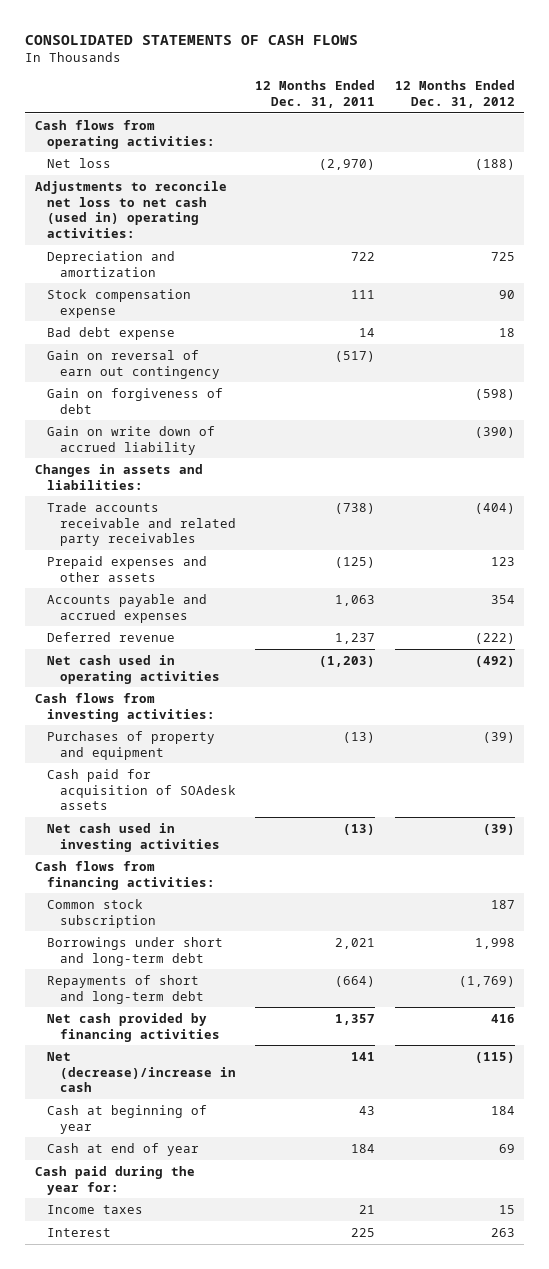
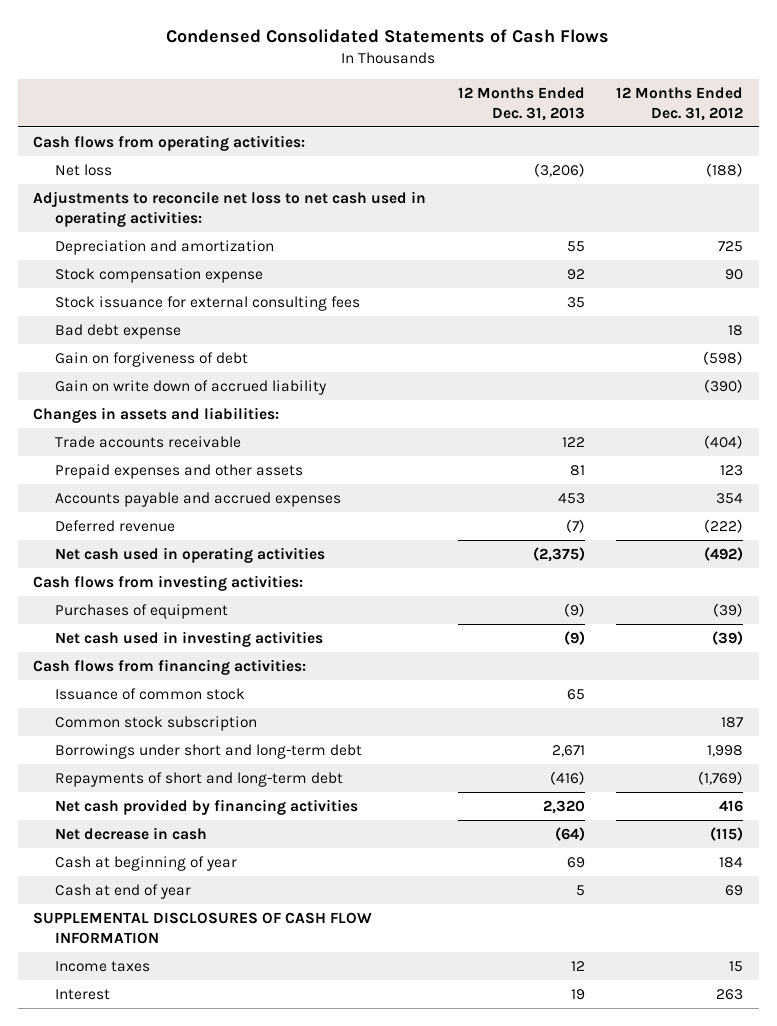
- CONSOLIDATED STATEMENTS OF CASH FLOWS
+ Condensed Consolidated Statements of Cash Flows
- | 12 Months Ended Dec. 31, 2011 | 12 Months Ended Dec. 31, 2012
+ | 12 Months Ended Dec. 31, 2013 | 12 Months Ended Dec. 31, 2012
- Adjustments to reconcile net loss to net cash (used in) operating activities:
+ Adjustments to reconcile net loss to net cash used in operating activities:
+ Stock issuance for external consulting fees | 35 |
- Gain on reversal of earn out contingency | (517) |
- Trade accounts receivable and related party receivables | (738) | (404)
+ Trade accounts receivable | 122 | (404)
- Purchases of property and equipment | (13) | (39)
- Cash paid for acquisition of SOAdesk assets
+ Purchases of equipment | (9) | (39)
+ Issuance of common stock | 65 |
- Net (decrease)/increase in cash | 141 | (115)
+ Net decrease in cash | (64) | (115)
- Cash paid during the year for:
+ SUPPLEMENTAL DISCLOSURES OF CASH FLOW INFORMATION

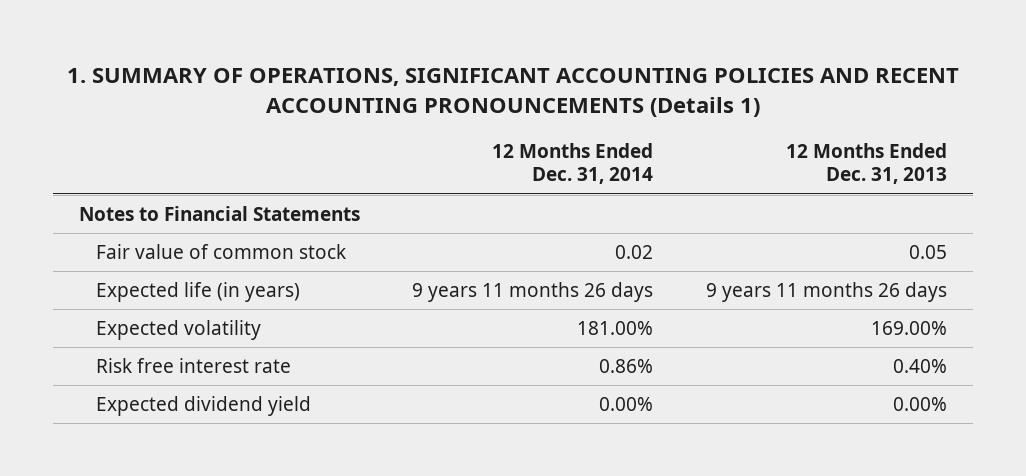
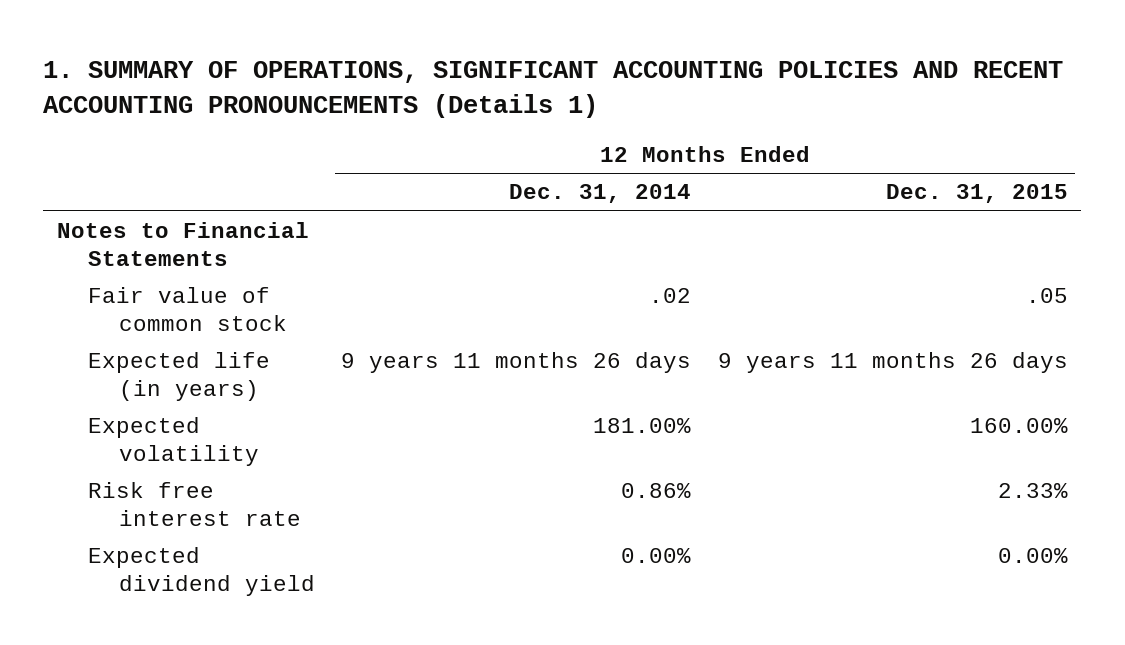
- | 12 Months Ended Dec. 31, 2014 | 12 Months Ended Dec. 31, 2013
+ | 12 Months Ended Dec. 31, 2014 | 12 Months Ended Dec. 31, 2015
- Fair value of common stock | 0.02 | 0.05
+ Fair value of common stock | .02 | .05

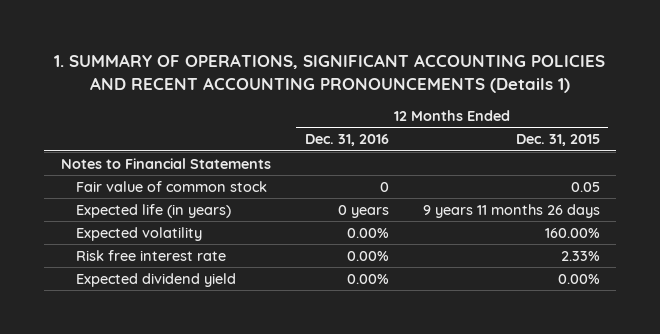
- | 12 Months Ended Dec. 31, 2014 | 12 Months Ended Dec. 31, 2015
+ | 12 Months Ended Dec. 31, 2016 | 12 Months Ended Dec. 31, 2015
- Fair value of common stock | .02 | .05
+ Fair value of common stock | 0 | 0.05

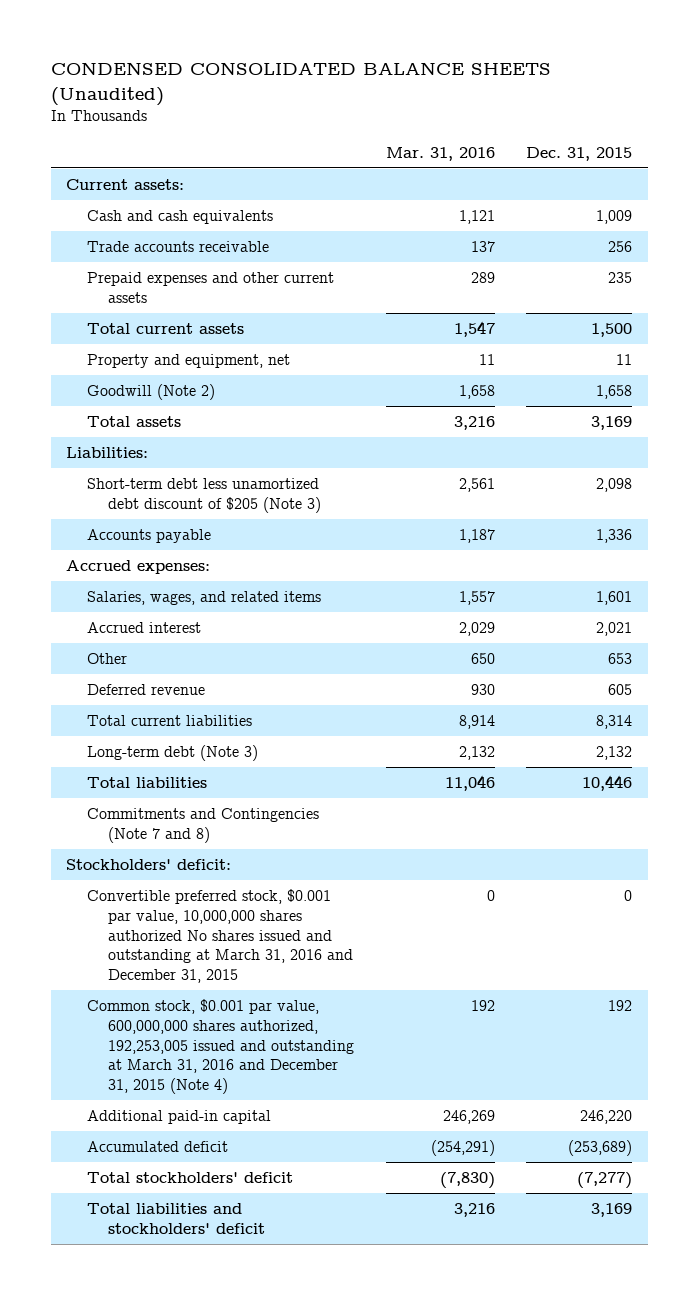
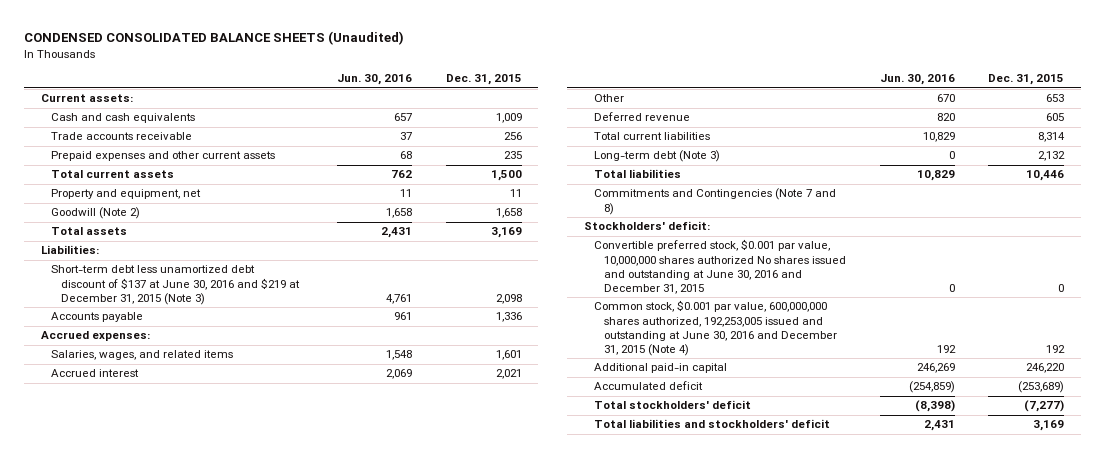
- | Mar. 31, 2016 | Dec. 31, 2015
+ | Jun. 30, 2016 | Dec. 31, 2015
- Short-term debt less unamortized debt discount of $205 (Note 3) | 2,561 | 2,098
+ Short-term debt less unamortized debt discount of $137 at June 30, 2016 and $219 at December 31, 2015 (Note 3) | 4,761 | 2,098
- Convertible preferred stock, $0.001 par value, 10,000,000 shares authorized No shares issued and outstanding at March 31, 2016 and December 31, 2015 | 0 | 0
- Common stock, $0.001 par value, 600,000,000 shares authorized, 192,253,005 issued and outstanding at March 31, 2016 and December 31, 2015 (Note 4) | 192 | 192
+ Convertible preferred stock, $0.001 par value, 10,000,000 shares authorized No shares issued and outstanding at June 30, 2016 and December 31, 2015 | 0 | 0
+ Common stock, $0.001 par value, 600,000,000 shares authorized, 192,253,005 issued and outstanding at June 30, 2016 and December 31, 2015 (Note 4) | 192 | 192

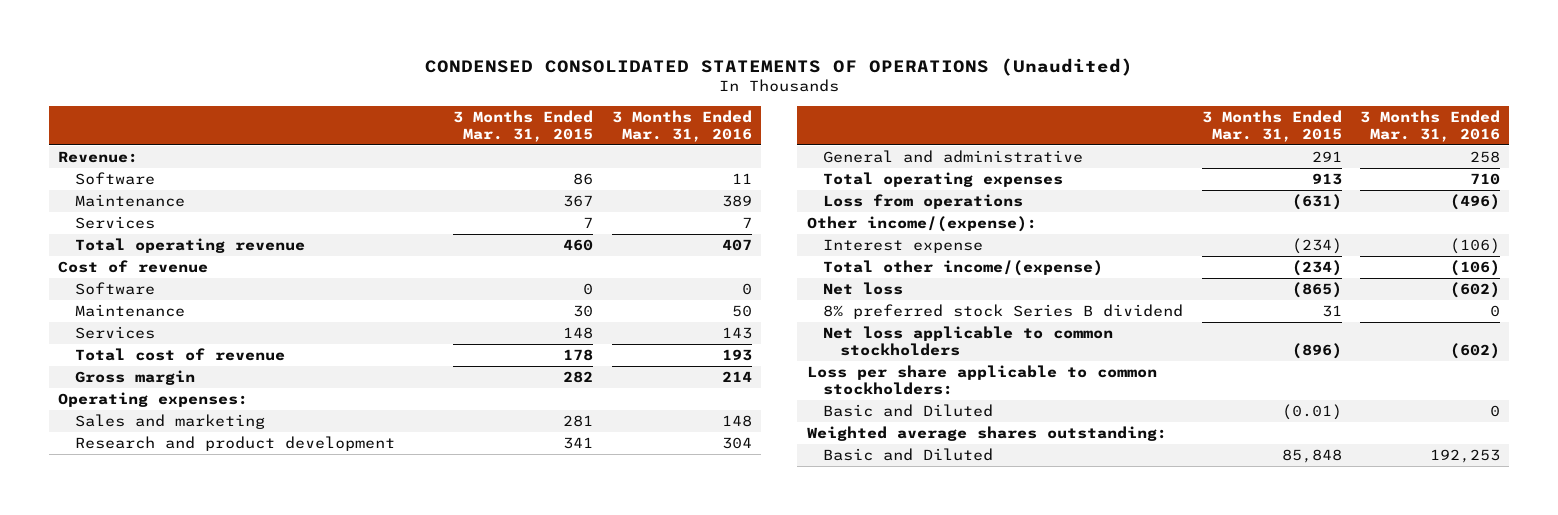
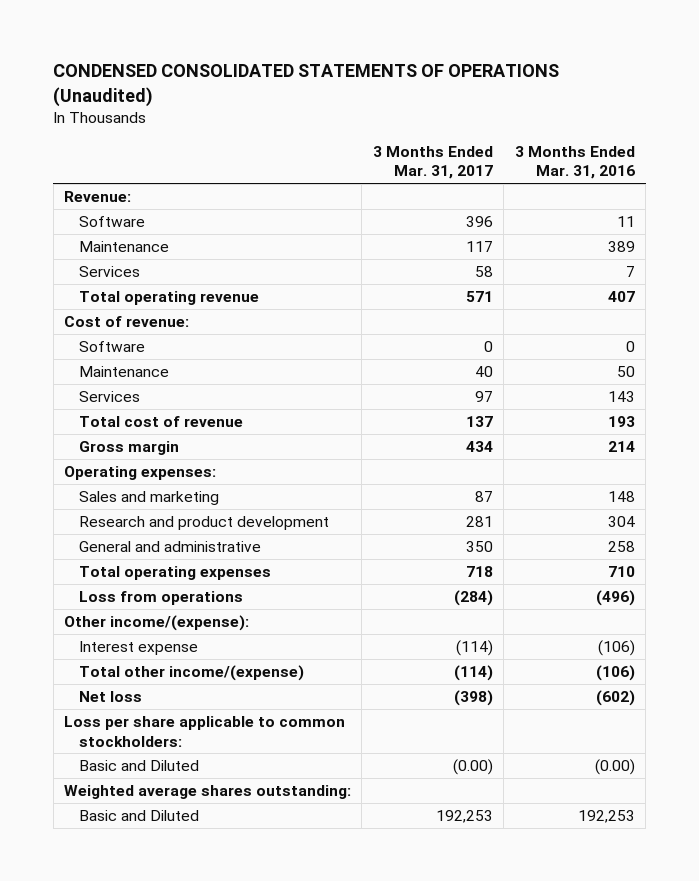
- | 3 Months Ended Mar. 31, 2015 | 3 Months Ended Mar. 31, 2016
+ | 3 Months Ended Mar. 31, 2017 | 3 Months Ended Mar. 31, 2016
- Cost of revenue
+ Cost of revenue:
- 8% preferred stock Series B dividend | 31 | 0
- Net loss applicable to common stockholders | (896) | (602)
- Basic and Diluted | (0.01) | 0
+ Basic and Diluted | (0.00) | (0.00)

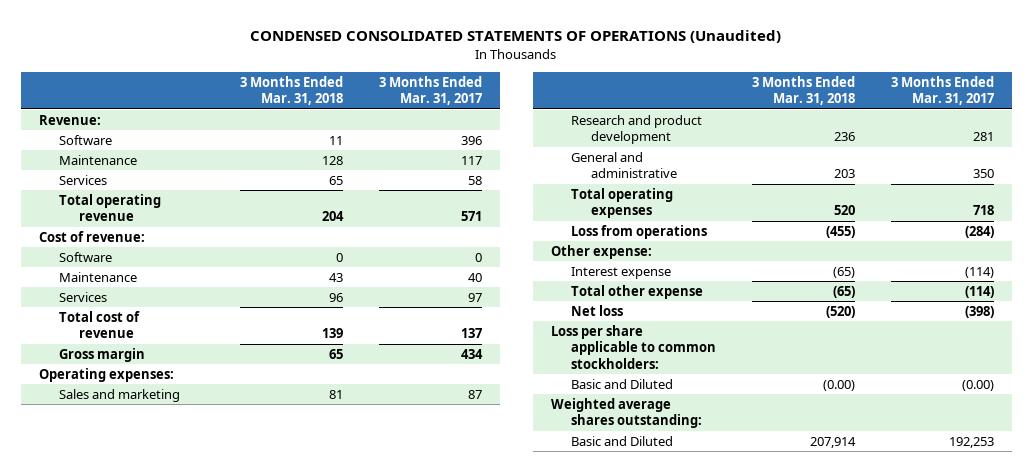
- | 3 Months Ended Mar. 31, 2017 | 3 Months Ended Mar. 31, 2016
+ | 3 Months Ended Mar. 31, 2018 | 3 Months Ended Mar. 31, 2017
- Other income/(expense):
+ Other expense:
- Total other income/(expense) | (114) | (106)
+ Total other expense | (65) | (114)

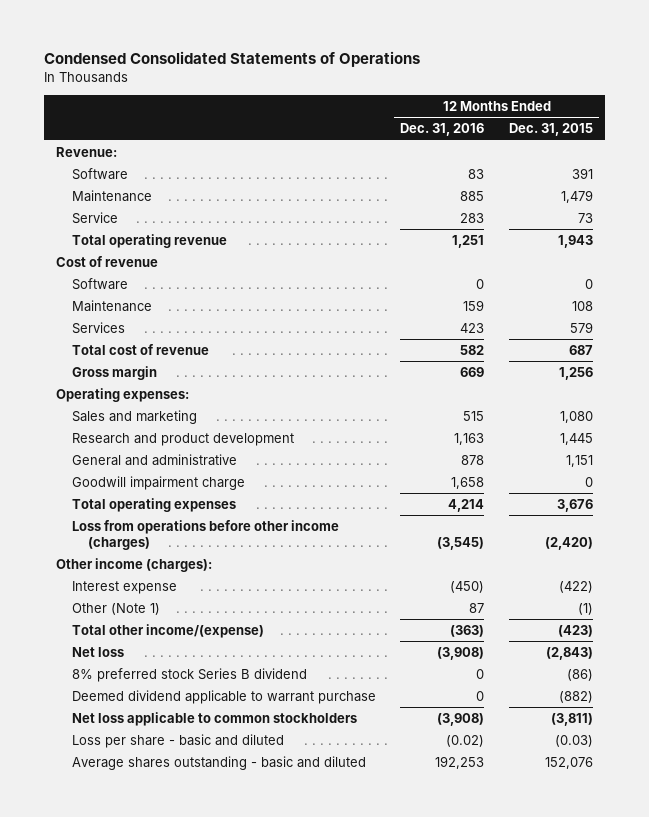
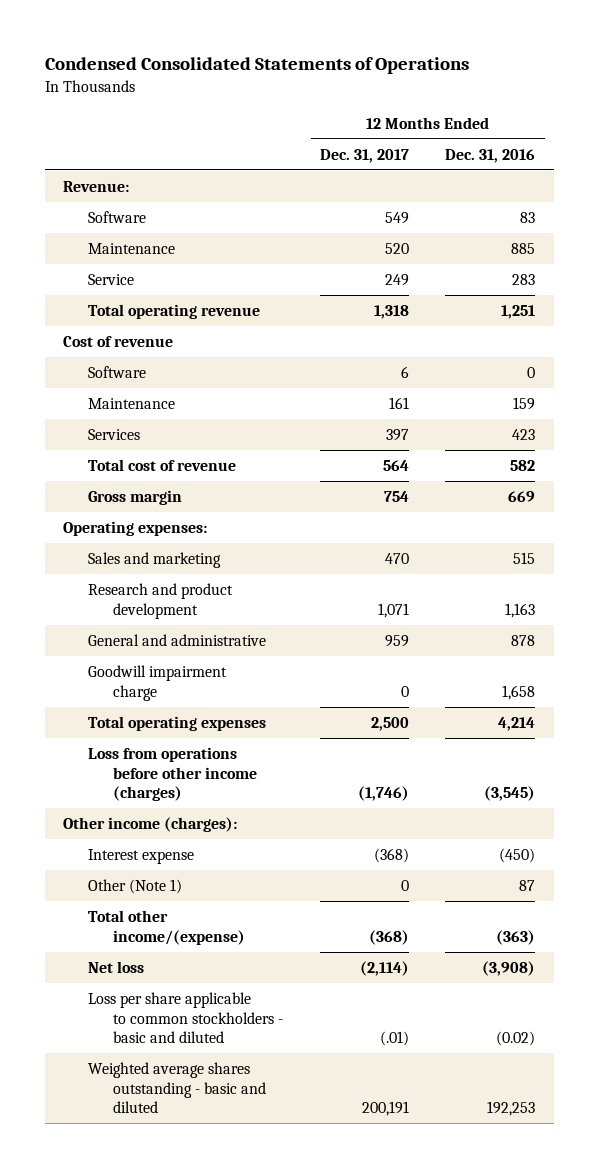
- | 12 Months Ended Dec. 31, 2016 | 12 Months Ended Dec. 31, 2015
+ | 12 Months Ended Dec. 31, 2017 | 12 Months Ended Dec. 31, 2016
- 8% preferred stock Series B dividend | 0 | (86)
- Deemed dividend applicable to warrant purchase | 0 | (882)
- Net loss applicable to common stockholders | (3,908) | (3,811)
- Loss per share - basic and diluted | (0.02) | (0.03)
- Average shares outstanding - basic and diluted | 192,253 | 152,076
+ Loss per share applicable to common stockholders - basic and diluted | (.01) | (0.02)
+ Weighted average shares outstanding - basic and diluted | 200,191 | 192,253

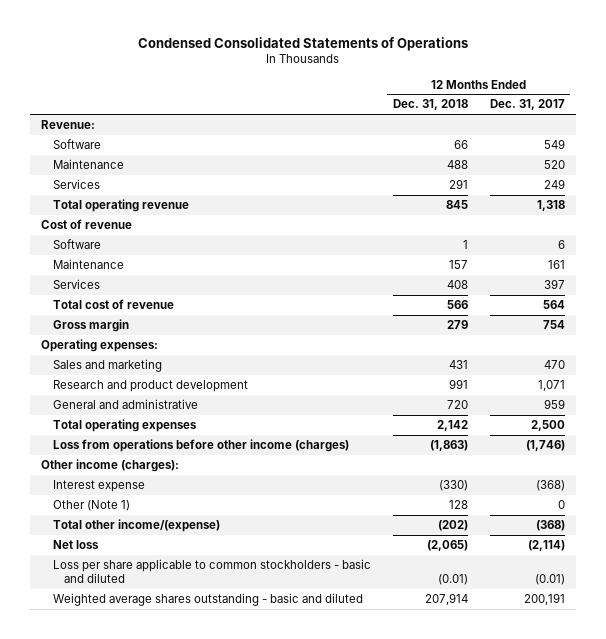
- | 12 Months Ended Dec. 31, 2017 | 12 Months Ended Dec. 31, 2016
+ | 12 Months Ended Dec. 31, 2018 | 12 Months Ended Dec. 31, 2017
- Service | 249 | 283
+ Services | 291 | 249
- Goodwill impairment charge | 0 | 1,658
- Loss per share applicable to common stockholders - basic and diluted | (.01) | (0.02)
+ Loss per share applicable to common stockholders - basic and diluted | (0.01) | (0.01)

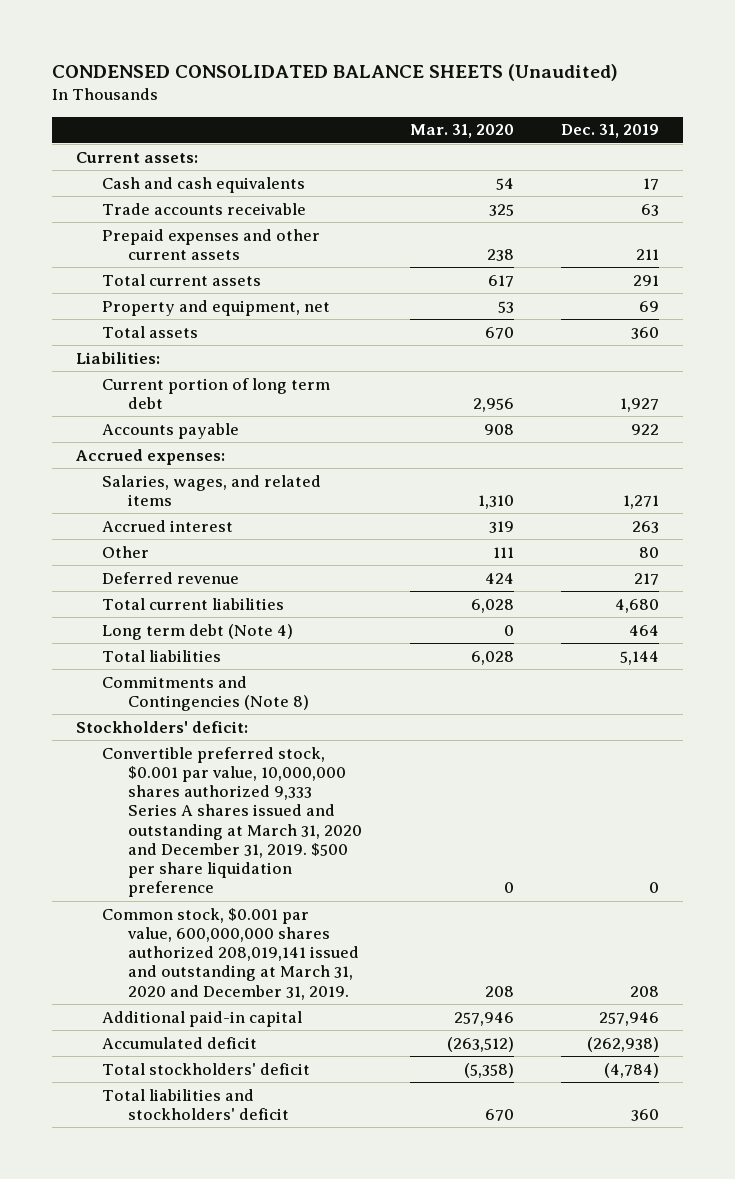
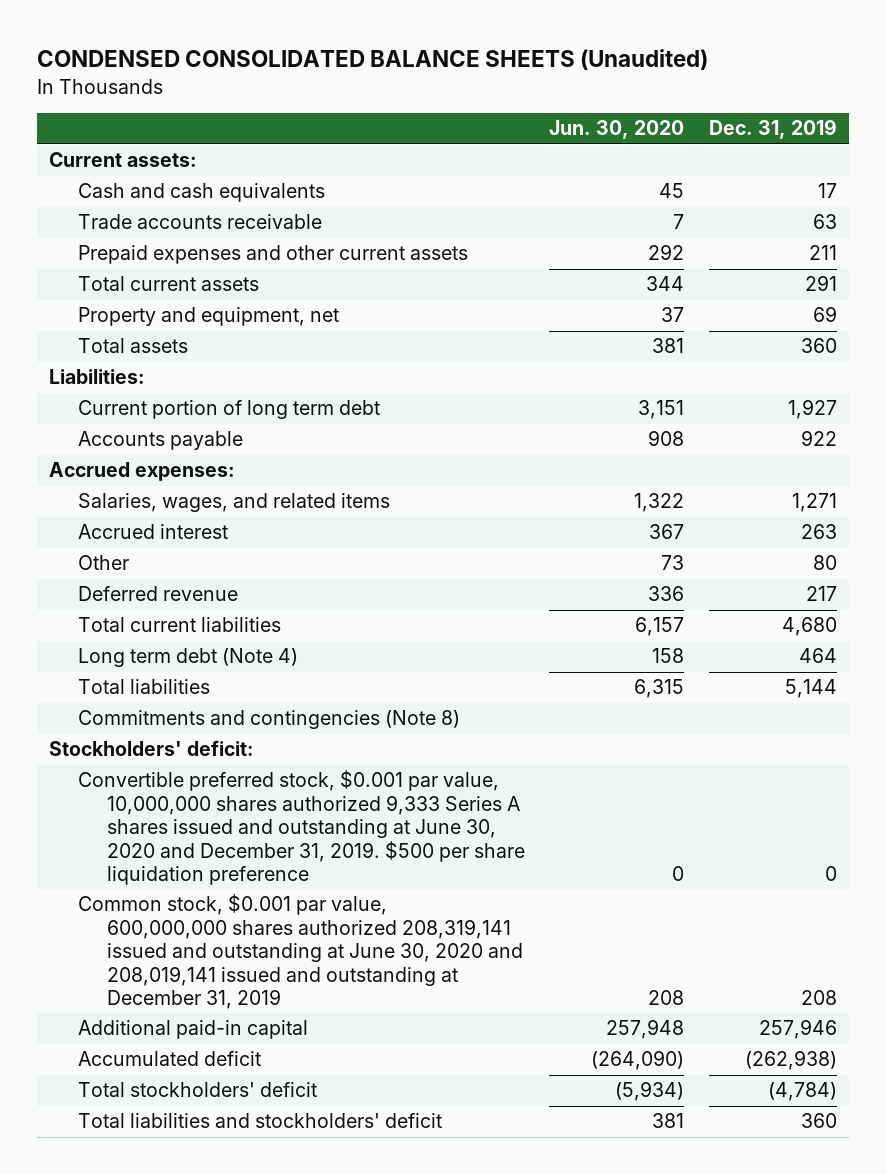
- | Mar. 31, 2020 | Dec. 31, 2019
+ | Jun. 30, 2020 | Dec. 31, 2019
- Commitments and Contingencies (Note 8)
+ Commitments and contingencies (Note 8)
- Convertible preferred stock, $0.001 par value, 10,000,000 shares authorized 9,333 Series A shares issued and outstanding at March 31, 2020 and December 31, 2019. $500 per share liquidation preference | 0 | 0
- Common stock, $0.001 par value, 600,000,000 shares authorized 208,019,141 issued and outstanding at March 31, 2020 and December 31, 2019. | 208 | 208
+ Convertible preferred stock, $0.001 par value, 10,000,000 shares authorized 9,333 Series A shares issued and outstanding at June 30, 2020 and December 31, 2019. $500 per share liquidation preference | 0 | 0
+ Common stock, $0.001 par value, 600,000,000 shares authorized 208,319,141 issued and outstanding at June 30, 2020 and 208,019,141 issued and outstanding at December 31, 2019 | 208 | 208

